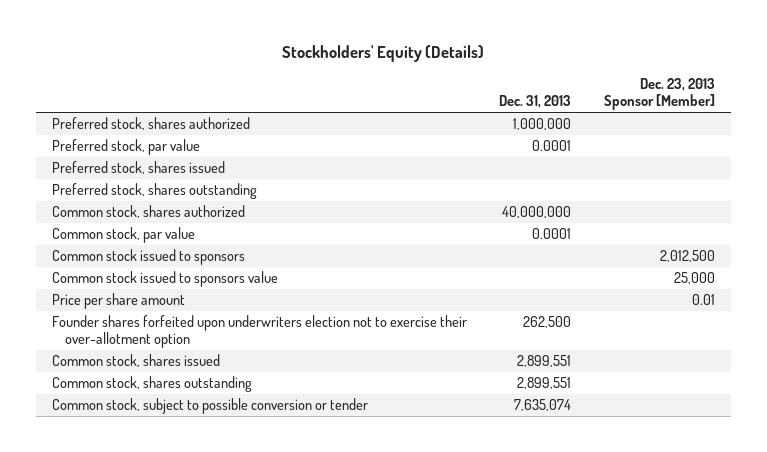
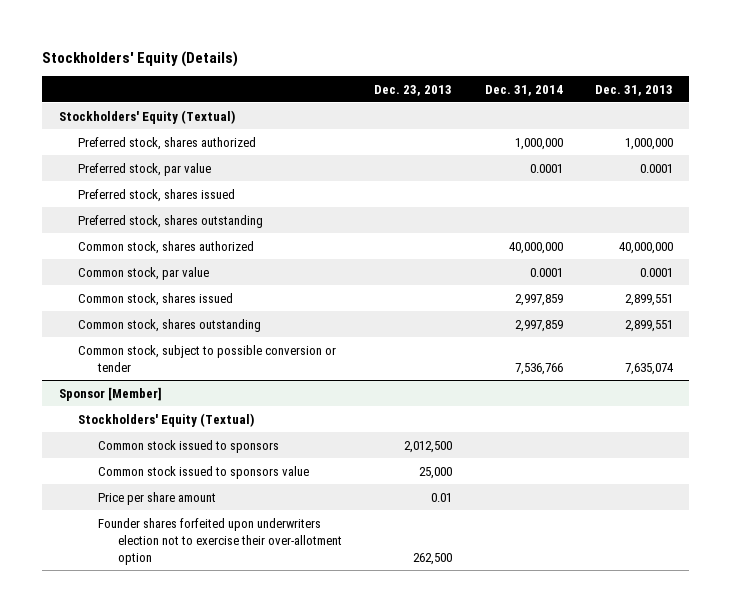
- | Dec. 31, 2013 | Dec. 23, 2013 Sponsor [Member]
+ | Dec. 23, 2013 | Dec. 31, 2014 | Dec. 31, 2013
+ Stockholders' Equity (Textual)
- Common stock issued to sponsors | | 2,012,500
- Common stock issued to sponsors value | | 25,000
- Price per share amount | | 0.01
- Founder shares forfeited upon underwriters election not to exercise their over-allotment option | 262,500 |
+ Sponsor [Member]
+ Stockholders' Equity (Textual)
+ Common stock issued to sponsors | 2,012,500 | |
+ Common stock issued to sponsors value | 25,000 | |
+ Price per share amount | 0.01 | |
+ Founder shares forfeited upon underwriters election not to exercise their over-allotment option | 262,500 | |

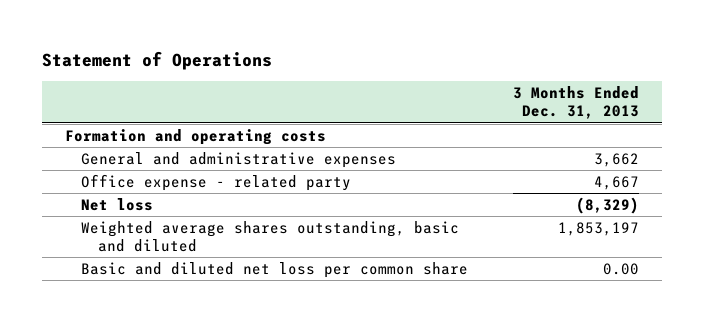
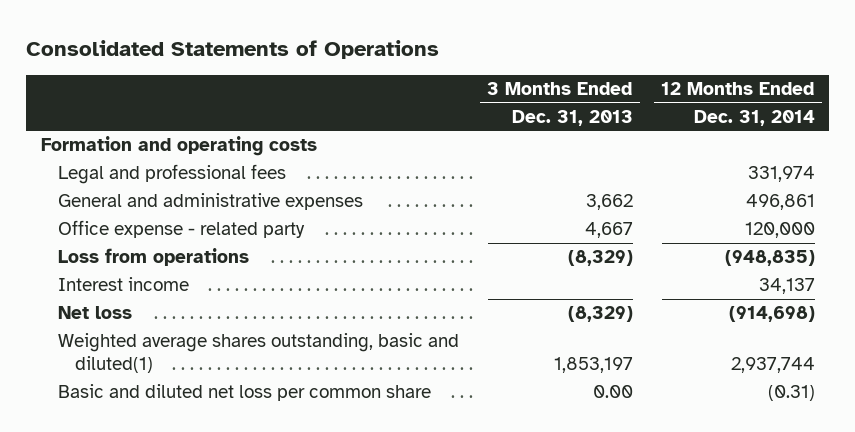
- Statement of Operations
+ Consolidated Statements of Operations
- | 3 Months Ended Dec. 31, 2013
+ | 3 Months Ended Dec. 31, 2013 | 12 Months Ended Dec. 31, 2014
+ Legal and professional fees | | 331,974
+ Loss from operations | (8,329) | (948,835)
+ Interest income | | 34,137
- Weighted average shares outstanding, basic and diluted | 1,853,197
+ Weighted average shares outstanding, basic and diluted(1) | 1,853,197 | 2,937,744

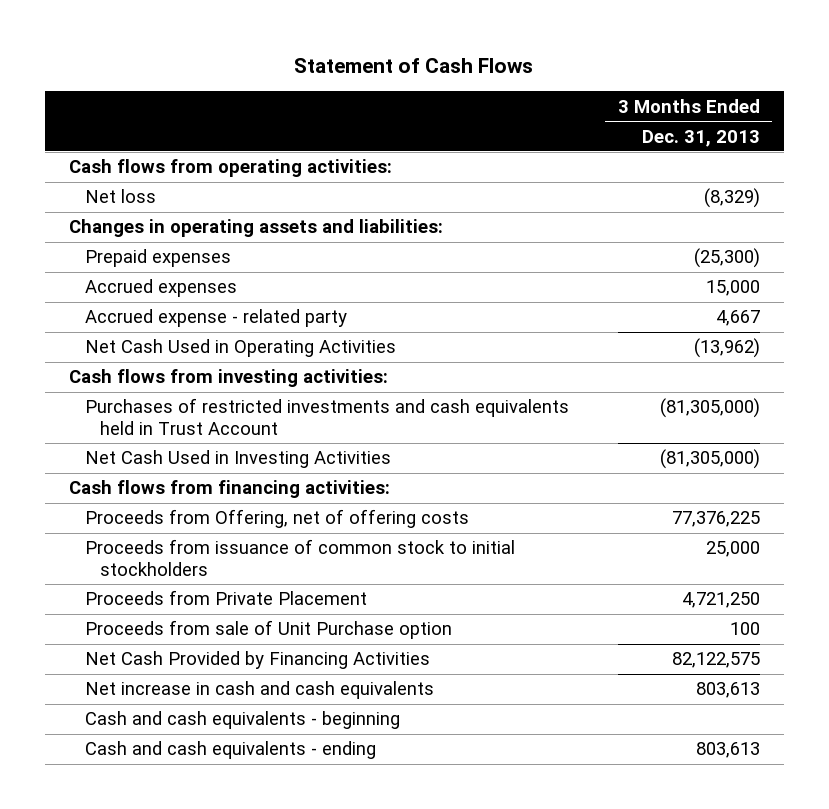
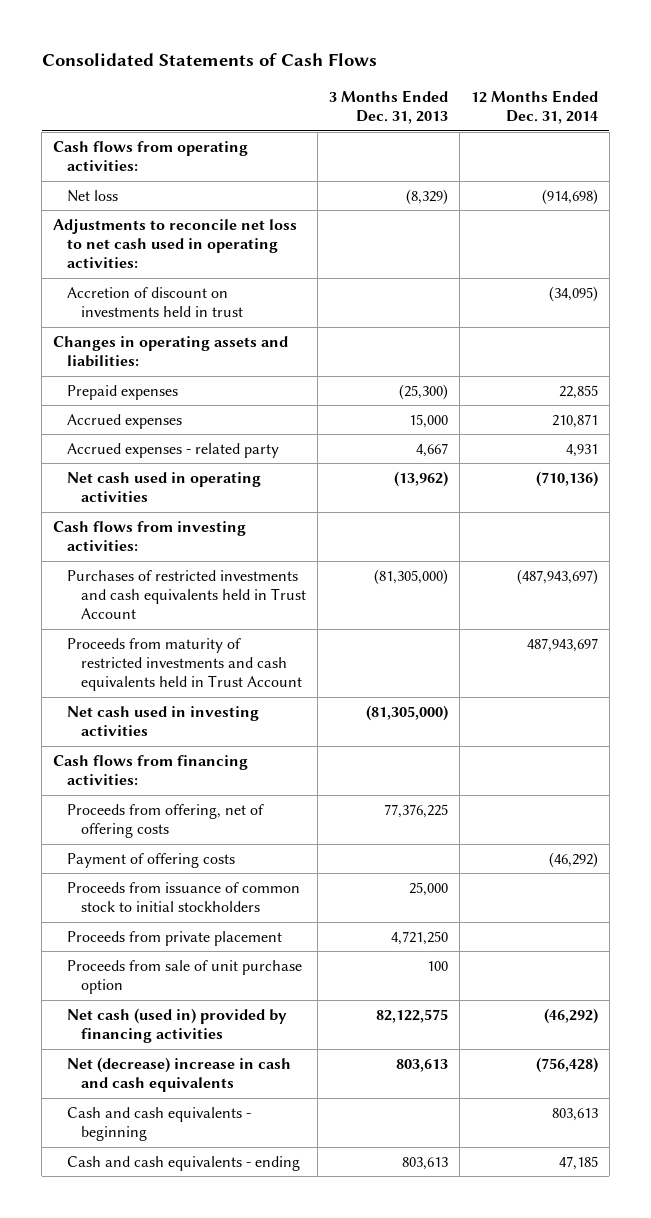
- Statement of Cash Flows
+ Consolidated Statements of Cash Flows
- | 3 Months Ended Dec. 31, 2013
+ | 3 Months Ended Dec. 31, 2013 | 12 Months Ended Dec. 31, 2014
+ Adjustments to reconcile net loss to net cash used in operating activities:
+ Accretion of discount on investments held in trust | | (34,095)
- Accrued expense - related party | 4,667
- Net Cash Used in Operating Activities | (13,962)
+ Accrued expenses - related party | 4,667 | 4,931
+ Net cash used in operating activities | (13,962) | (710,136)
- Net Cash Used in Investing Activities | (81,305,000)
+ Proceeds from maturity of restricted investments and cash equivalents held in Trust Account | | 487,943,697
+ Net cash used in investing activities | (81,305,000) |
- Proceeds from Offering, net of offering costs | 77,376,225
+ Proceeds from offering, net of offering costs | 77,376,225 |
+ Payment of offering costs | | (46,292)
- Proceeds from Private Placement | 4,721,250
- Proceeds from sale of Unit Purchase option | 100
- Net Cash Provided by Financing Activities | 82,122,575
- Net increase in cash and cash equivalents | 803,613
+ Proceeds from private placement | 4,721,250 |
+ Proceeds from sale of unit purchase option | 100 |
+ Net cash (used in) provided by financing activities | 82,122,575 | (46,292)
+ Net (decrease) increase in cash and cash equivalents | 803,613 | (756,428)

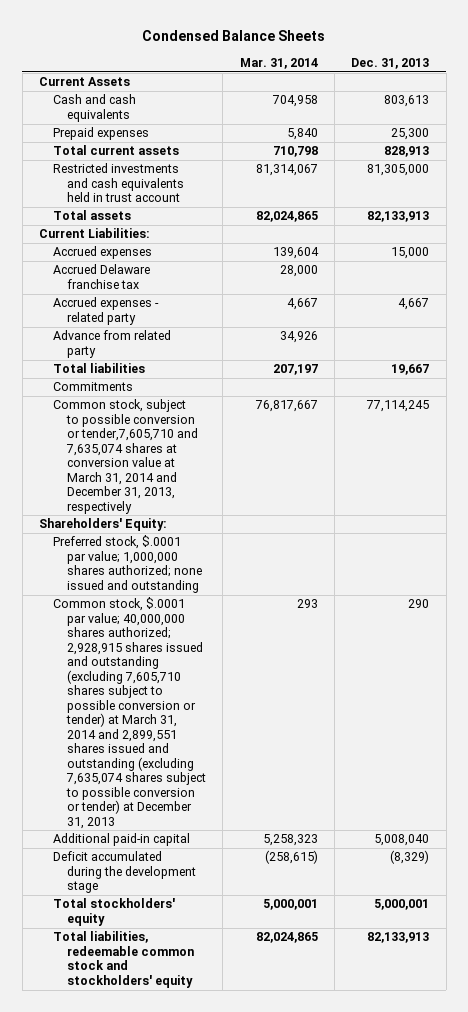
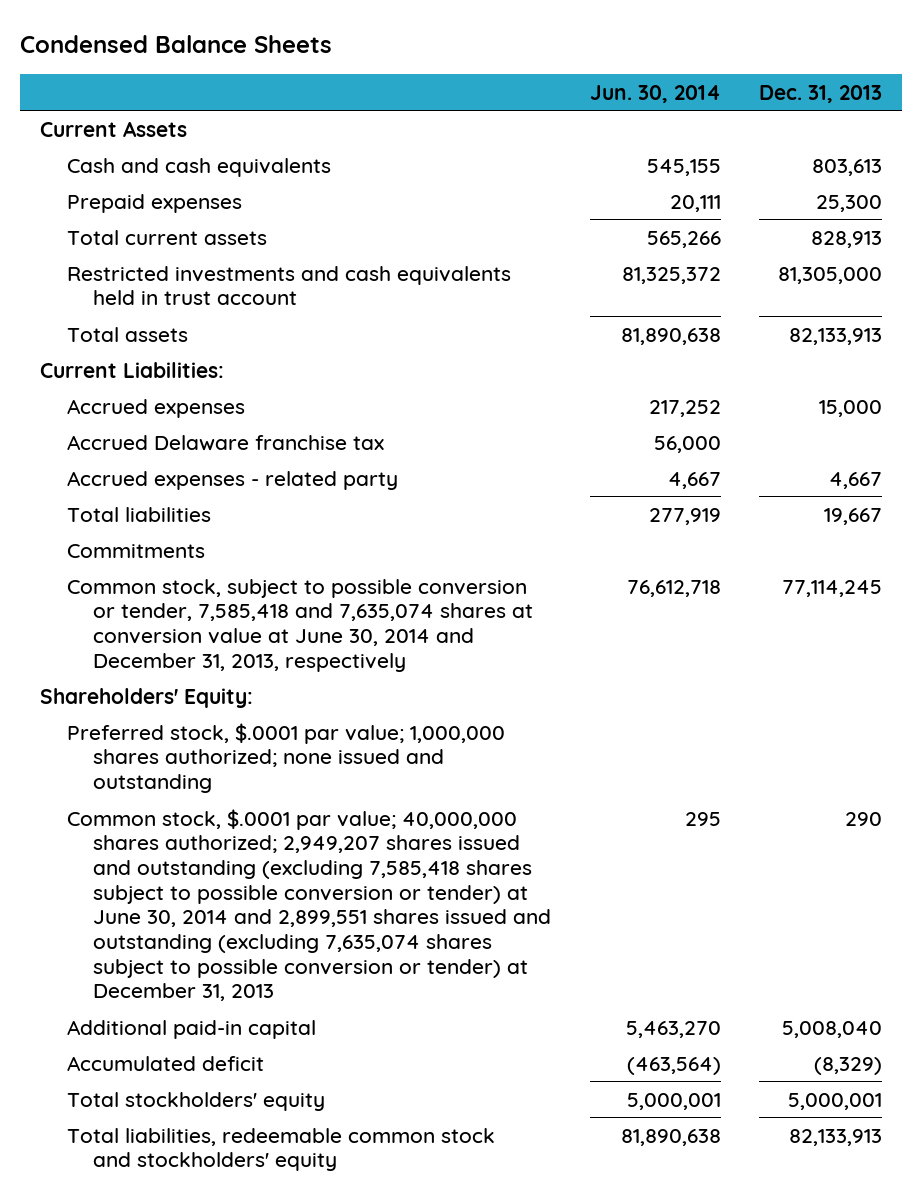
- | Mar. 31, 2014 | Dec. 31, 2013
+ | Jun. 30, 2014 | Dec. 31, 2013
- Advance from related party | 34,926 |
- Common stock, subject to possible conversion or tender,7,605,710 and 7,635,074 shares at conversion value at March 31, 2014 and December 31, 2013, respectively | 76,817,667 | 77,114,245
+ Common stock, subject to possible conversion or tender, 7,585,418 and 7,635,074 shares at conversion value at June 30, 2014 and December 31, 2013, respectively | 76,612,718 | 77,114,245
- Common stock, $.0001 par value; 40,000,000 shares authorized; 2,928,915 shares issued and outstanding (excluding 7,605,710 shares subject to possible conversion or tender) at March 31, 2014 and 2,899,551 shares issued and outstanding (excluding 7,635,074 shares subject to possible conversion or tender) at December 31, 2013 | 293 | 290
+ Common stock, $.0001 par value; 40,000,000 shares authorized; 2,949,207 shares issued and outstanding (excluding 7,585,418 shares subject to possible conversion or tender) at June 30, 2014 and 2,899,551 shares issued and outstanding (excluding 7,635,074 shares subject to possible conversion or tender) at December 31, 2013 | 295 | 290
- Deficit accumulated during the development stage | (258,615) | (8,329)
+ Accumulated deficit | (463,564) | (8,329)

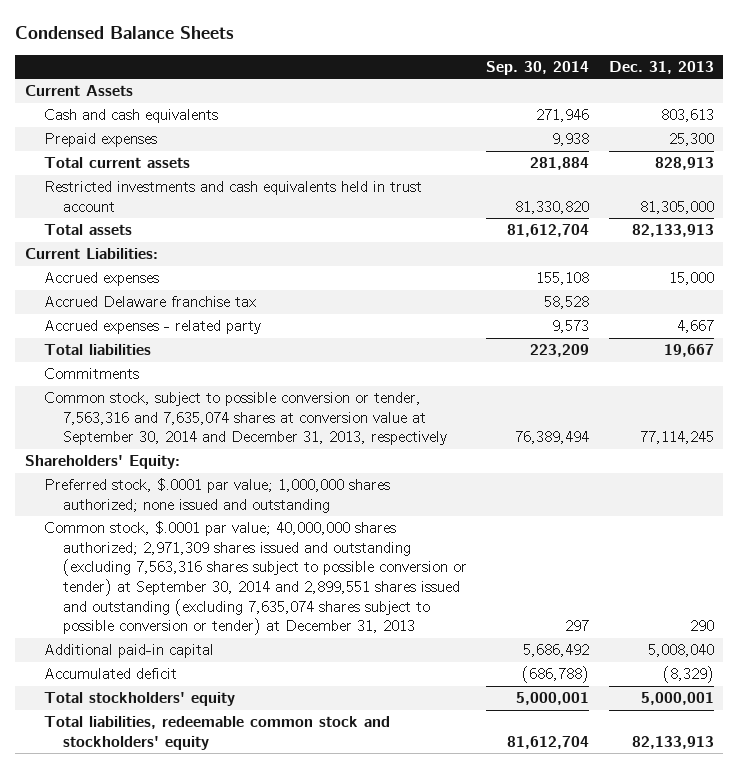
- | Jun. 30, 2014 | Dec. 31, 2013
+ | Sep. 30, 2014 | Dec. 31, 2013
- Common stock, subject to possible conversion or tender, 7,585,418 and 7,635,074 shares at conversion value at June 30, 2014 and December 31, 2013, respectively | 76,612,718 | 77,114,245
+ Common stock, subject to possible conversion or tender, 7,563,316 and 7,635,074 shares at conversion value at September 30, 2014 and December 31, 2013, respectively | 76,389,494 | 77,114,245
- Common stock, $.0001 par value; 40,000,000 shares authorized; 2,949,207 shares issued and outstanding (excluding 7,585,418 shares subject to possible conversion or tender) at June 30, 2014 and 2,899,551 shares issued and outstanding (excluding 7,635,074 shares subject to possible conversion or tender) at December 31, 2013 | 295 | 290
+ Common stock, $.0001 par value; 40,000,000 shares authorized; 2,971,309 shares issued and outstanding (excluding 7,563,316 shares subject to possible conversion or tender) at September 30, 2014 and 2,899,551 shares issued and outstanding (excluding 7,635,074 shares subject to possible conversion or tender) at December 31, 2013 | 297 | 290

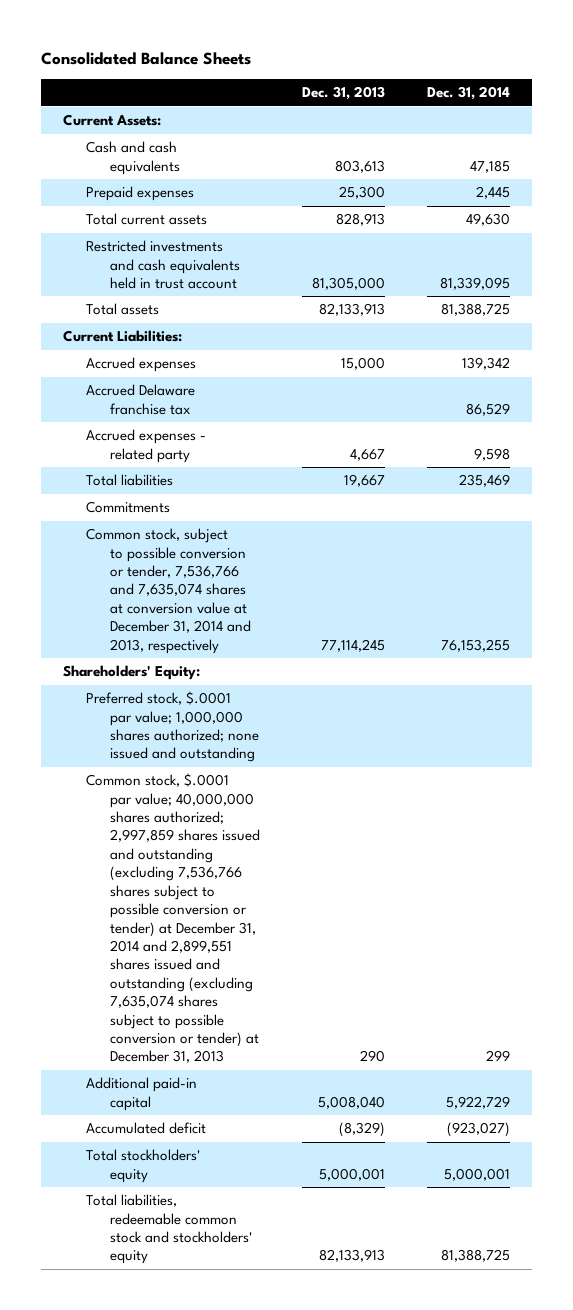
- Condensed Balance Sheets
+ Consolidated Balance Sheets
- | Sep. 30, 2014 | Dec. 31, 2013
+ | Dec. 31, 2013 | Dec. 31, 2014
- Current Assets
+ Current Assets:
- Common stock, subject to possible conversion or tender, 7,563,316 and 7,635,074 shares at conversion value at September 30, 2014 and December 31, 2013, respectively | 76,389,494 | 77,114,245
+ Common stock, subject to possible conversion or tender, 7,536,766 and 7,635,074 shares at conversion value at December 31, 2014 and 2013, respectively | 77,114,245 | 76,153,255
- Common stock, $.0001 par value; 40,000,000 shares authorized; 2,971,309 shares issued and outstanding (excluding 7,563,316 shares subject to possible conversion or tender) at September 30, 2014 and 2,899,551 shares issued and outstanding (excluding 7,635,074 shares subject to possible conversion or tender) at December 31, 2013 | 297 | 290
+ Common stock, $.0001 par value; 40,000,000 shares authorized; 2,997,859 shares issued and outstanding (excluding 7,536,766 shares subject to possible conversion or tender) at December 31, 2014 and 2,899,551 shares issued and outstanding (excluding 7,635,074 shares subject to possible conversion or tender) at December 31, 2013 | 290 | 299

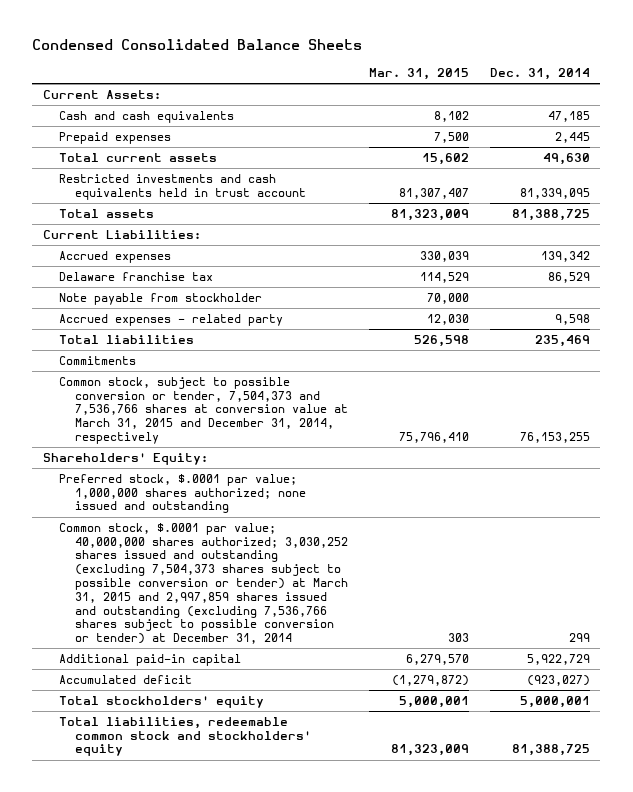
- Consolidated Balance Sheets
+ Condensed Consolidated Balance Sheets
- | Dec. 31, 2013 | Dec. 31, 2014
+ | Mar. 31, 2015 | Dec. 31, 2014
- Accrued Delaware franchise tax | | 86,529
+ Delaware franchise tax | 114,529 | 86,529
+ Note payable from stockholder | 70,000 |
- Common stock, subject to possible conversion or tender, 7,536,766 and 7,635,074 shares at conversion value at December 31, 2014 and 2013, respectively | 77,114,245 | 76,153,255
+ Common stock, subject to possible conversion or tender, 7,504,373 and 7,536,766 shares at conversion value at March 31, 2015 and December 31, 2014, respectively | 75,796,410 | 76,153,255
- Common stock, $.0001 par value; 40,000,000 shares authorized; 2,997,859 shares issued and outstanding (excluding 7,536,766 shares subject to possible conversion or tender) at December 31, 2014 and 2,899,551 shares issued and outstanding (excluding 7,635,074 shares subject to possible conversion or tender) at December 31, 2013 | 290 | 299
+ Common stock, $.0001 par value; 40,000,000 shares authorized; 3,030,252 shares issued and outstanding (excluding 7,504,373 shares subject to possible conversion or tender) at March 31, 2015 and 2,997,859 shares issued and outstanding (excluding 7,536,766 shares subject to possible conversion or tender) at December 31, 2014 | 303 | 299

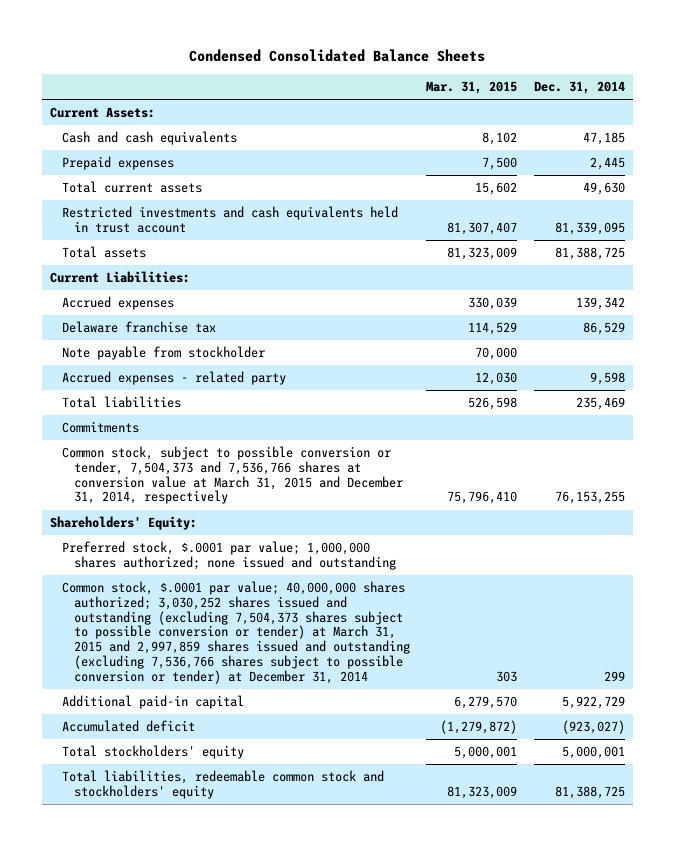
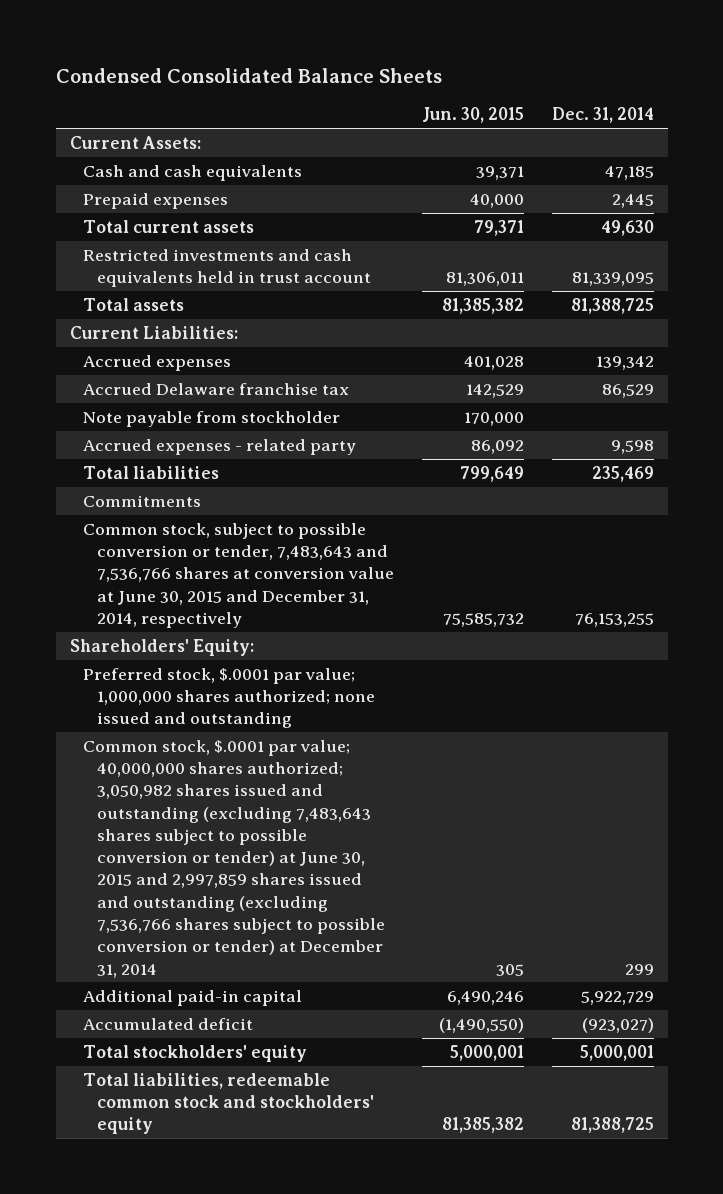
- | Mar. 31, 2015 | Dec. 31, 2014
+ | Jun. 30, 2015 | Dec. 31, 2014
- Delaware franchise tax | 114,529 | 86,529
+ Accrued Delaware franchise tax | 142,529 | 86,529
- Common stock, subject to possible conversion or tender, 7,504,373 and 7,536,766 shares at conversion value at March 31, 2015 and December 31, 2014, respectively | 75,796,410 | 76,153,255
+ Common stock, subject to possible conversion or tender, 7,483,643 and 7,536,766 shares at conversion value at June 30, 2015 and December 31, 2014, respectively | 75,585,732 | 76,153,255
- Common stock, $.0001 par value; 40,000,000 shares authorized; 3,030,252 shares issued and outstanding (excluding 7,504,373 shares subject to possible conversion or tender) at March 31, 2015 and 2,997,859 shares issued and outstanding (excluding 7,536,766 shares subject to possible conversion or tender) at December 31, 2014 | 303 | 299
+ Common stock, $.0001 par value; 40,000,000 shares authorized; 3,050,982 shares issued and outstanding (excluding 7,483,643 shares subject to possible conversion or tender) at June 30, 2015 and 2,997,859 shares issued and outstanding (excluding 7,536,766 shares subject to possible conversion or tender) at December 31, 2014 | 305 | 299

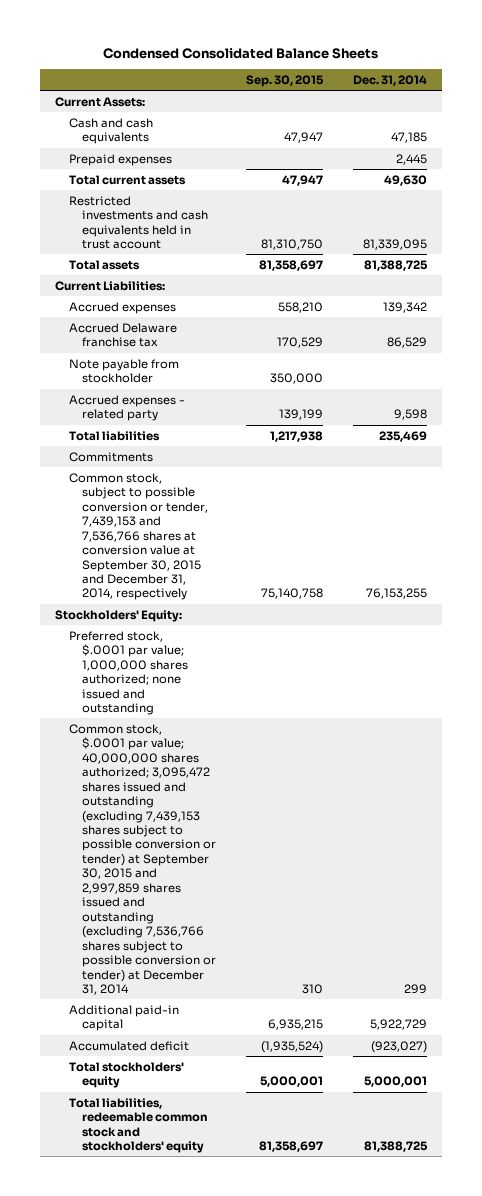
- | Jun. 30, 2015 | Dec. 31, 2014
+ | Sep. 30, 2015 | Dec. 31, 2014
- Common stock, subject to possible conversion or tender, 7,483,643 and 7,536,766 shares at conversion value at June 30, 2015 and December 31, 2014, respectively | 75,585,732 | 76,153,255
- Shareholders' Equity:
+ Common stock, subject to possible conversion or tender, 7,439,153 and 7,536,766 shares at conversion value at September 30, 2015 and December 31, 2014, respectively | 75,140,758 | 76,153,255
+ Stockholders' Equity:
- Common stock, $.0001 par value; 40,000,000 shares authorized; 3,050,982 shares issued and outstanding (excluding 7,483,643 shares subject to possible conversion or tender) at June 30, 2015 and 2,997,859 shares issued and outstanding (excluding 7,536,766 shares subject to possible conversion or tender) at December 31, 2014 | 305 | 299
+ Common stock, $.0001 par value; 40,000,000 shares authorized; 3,095,472 shares issued and outstanding (excluding 7,439,153 shares subject to possible conversion or tender) at September 30, 2015 and 2,997,859 shares issued and outstanding (excluding 7,536,766 shares subject to possible conversion or tender) at December 31, 2014 | 310 | 299

